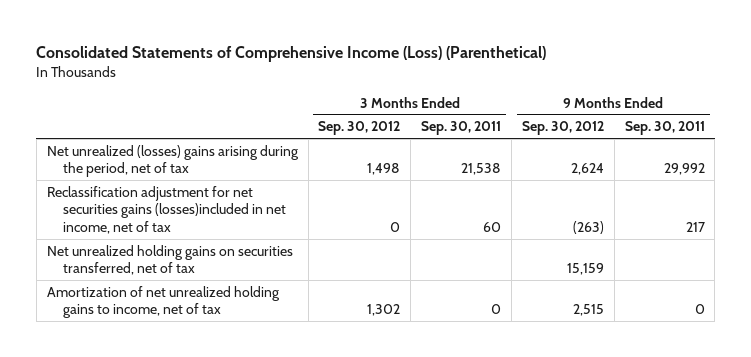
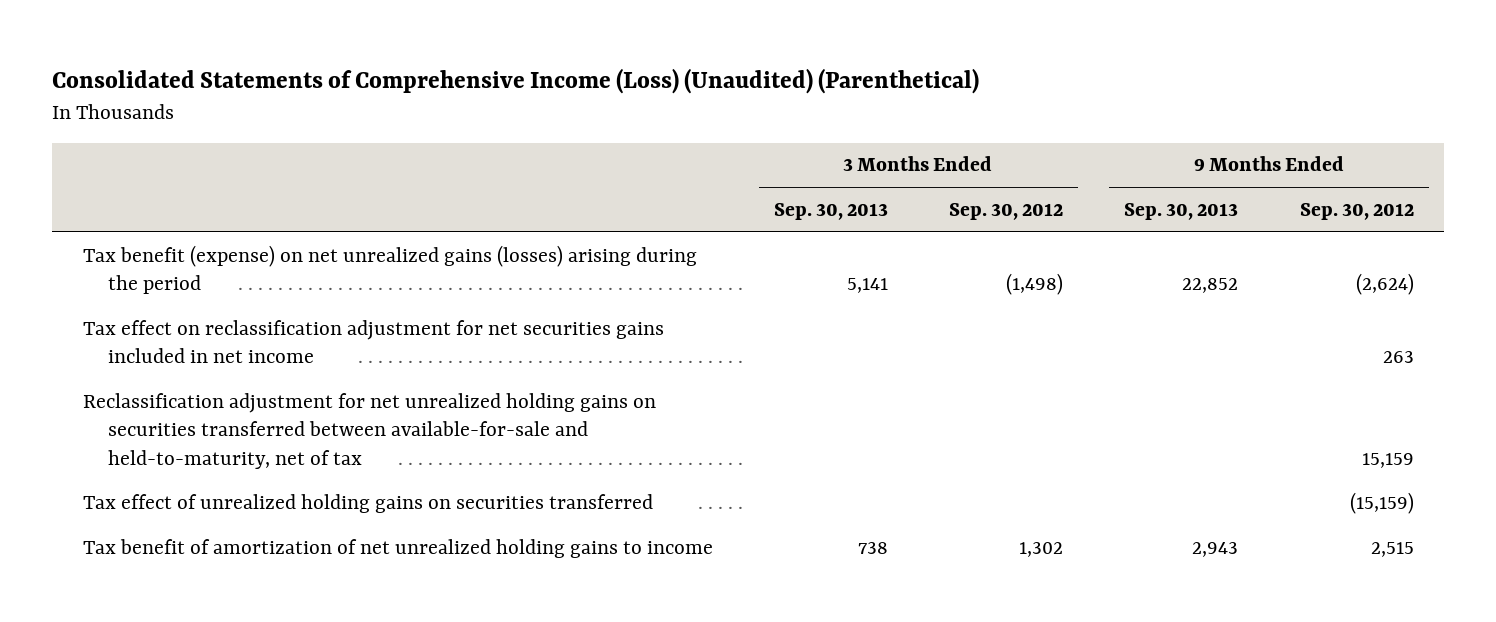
- Consolidated Statements of Comprehensive Income (Loss) (Parenthetical)
+ Consolidated Statements of Comprehensive Income (Loss) (Unaudited) (Parenthetical)
- | 3 Months Ended Sep. 30, 2012 | 3 Months Ended Sep. 30, 2011 | 9 Months Ended Sep. 30, 2012 | 9 Months Ended Sep. 30, 2011
+ | 3 Months Ended Sep. 30, 2013 | 3 Months Ended Sep. 30, 2012 | 9 Months Ended Sep. 30, 2013 | 9 Months Ended Sep. 30, 2012
- Net unrealized (losses) gains arising during the period, net of tax | 1,498 | 21,538 | 2,624 | 29,992
- Reclassification adjustment for net securities gains (losses)included in net income, net of tax | 0 | 60 | (263) | 217
- Net unrealized holding gains on securities transferred, net of tax | | | 15,159 |
- Amortization of net unrealized holding gains to income, net of tax | 1,302 | 0 | 2,515 | 0
+ Tax benefit (expense) on net unrealized gains (losses) arising during the period | 5,141 | (1,498) | 22,852 | (2,624)
+ Tax effect on reclassification adjustment for net securities gains included in net income | | | | 263
+ Reclassification adjustment for net unrealized holding gains on securities transferred between available-for-sale and held-to-maturity, net of tax | | | | 15,159
+ Tax effect of unrealized holding gains on securities transferred | | | | (15,159)
+ Tax benefit of amortization of net unrealized holding gains to income | 738 | 1,302 | 2,943 | 2,515

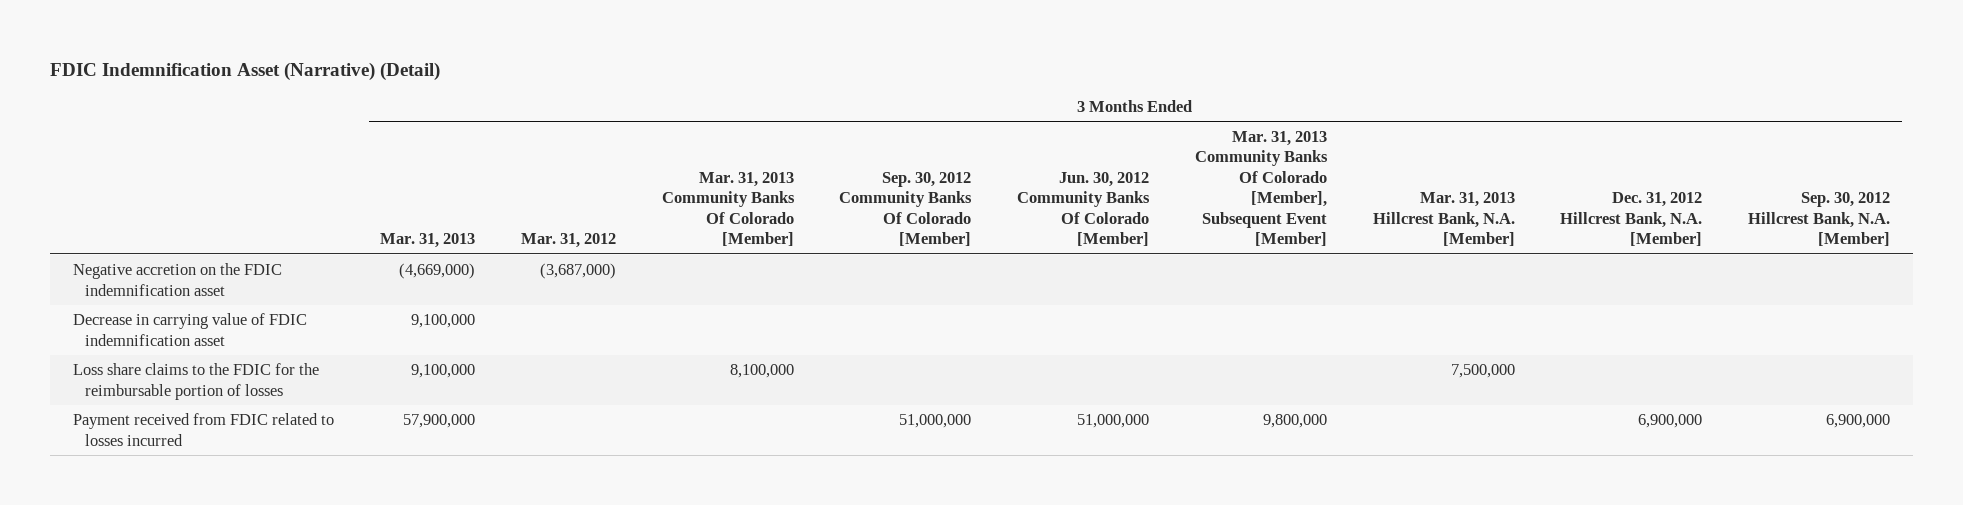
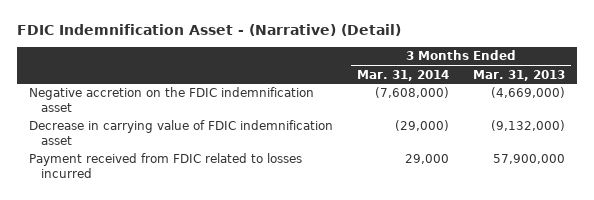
- FDIC Indemnification Asset (Narrative) (Detail)
+ FDIC Indemnification Asset - (Narrative) (Detail)
- | 3 Months Ended Mar. 31, 2013 | 3 Months Ended Mar. 31, 2012 | 3 Months Ended Mar. 31, 2013 Community Banks Of Colorado [Member] | 3 Months Ended Sep. 30, 2012 Community Banks Of Colorado [Member] | 3 Months Ended Jun. 30, 2012 Community Banks Of Colorado [Member] | 3 Months Ended Mar. 31, 2013 Community Banks Of Colorado [Member], Subsequent Event [Member] | 3 Months Ended Mar. 31, 2013 Hillcrest Bank, N.A. [Member] | 3 Months Ended Dec. 31, 2012 Hillcrest Bank, N.A. [Member] | 3 Months Ended Sep. 30, 2012 Hillcrest Bank, N.A. [Member]
+ | 3 Months Ended Mar. 31, 2014 | 3 Months Ended Mar. 31, 2013
- Decrease in carrying value of FDIC indemnification asset | 9,100,000 | | | | | | | |
- Loss share claims to the FDIC for the reimbursable portion of losses | 9,100,000 | | 8,100,000 | | | | 7,500,000 | |
+ Decrease in carrying value of FDIC indemnification asset | (29,000) | (9,132,000)

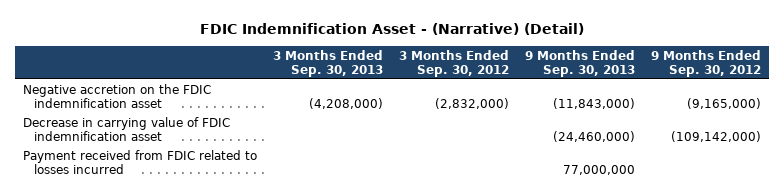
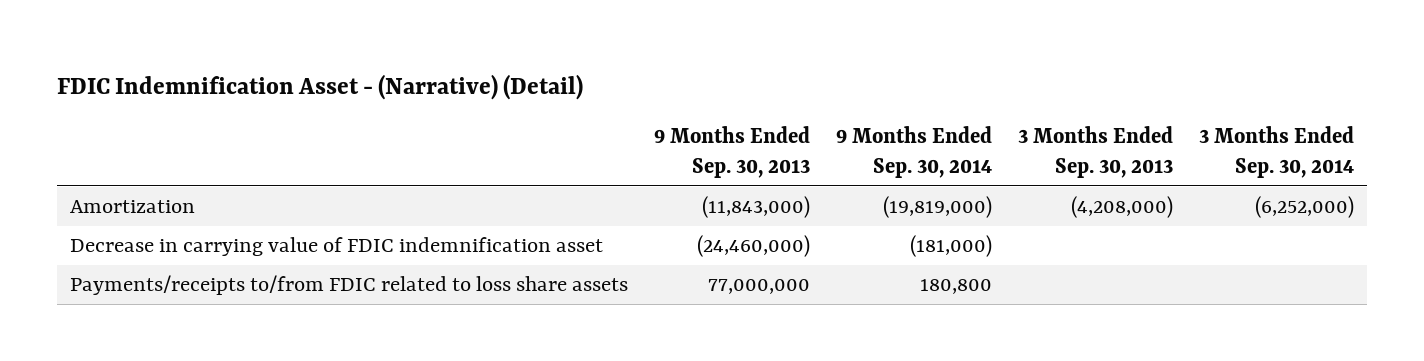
- | 3 Months Ended Sep. 30, 2013 | 3 Months Ended Sep. 30, 2012 | 9 Months Ended Sep. 30, 2013 | 9 Months Ended Sep. 30, 2012
+ | 9 Months Ended Sep. 30, 2013 | 9 Months Ended Sep. 30, 2014 | 3 Months Ended Sep. 30, 2013 | 3 Months Ended Sep. 30, 2014
- Negative accretion on the FDIC indemnification asset | (4,208,000) | (2,832,000) | (11,843,000) | (9,165,000)
+ Amortization | (11,843,000) | (19,819,000) | (4,208,000) | (6,252,000)
- Payment received from FDIC related to losses incurred | | | 77,000,000 |
+ Payments/receipts to/from FDIC related to loss share assets | 77,000,000 | 180,800 | |

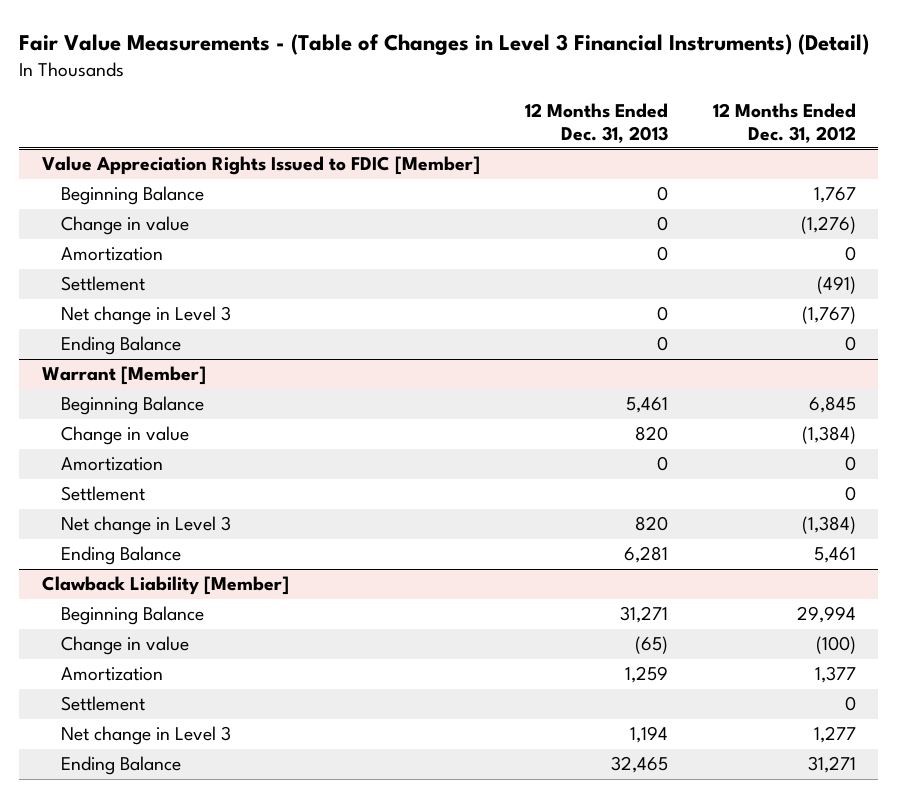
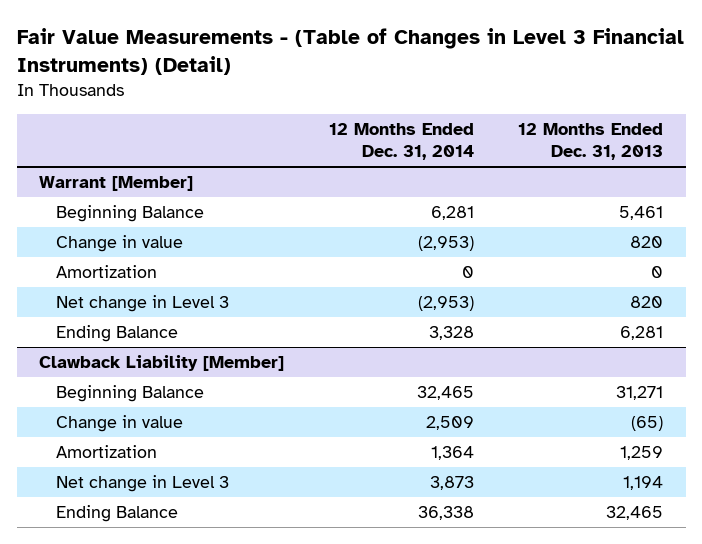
- | 12 Months Ended Dec. 31, 2013 | 12 Months Ended Dec. 31, 2012
+ | 12 Months Ended Dec. 31, 2014 | 12 Months Ended Dec. 31, 2013
- Value Appreciation Rights Issued to FDIC [Member]
- Beginning Balance | 0 | 1,767
- Change in value | 0 | (1,276)
- Amortization | 0 | 0
- Settlement | | (491)
- Net change in Level 3 | 0 | (1,767)
- Ending Balance | 0 | 0
@ Warrant [Member]
- Settlement | | 0
@ Clawback Liability [Member]
- Settlement | | 0

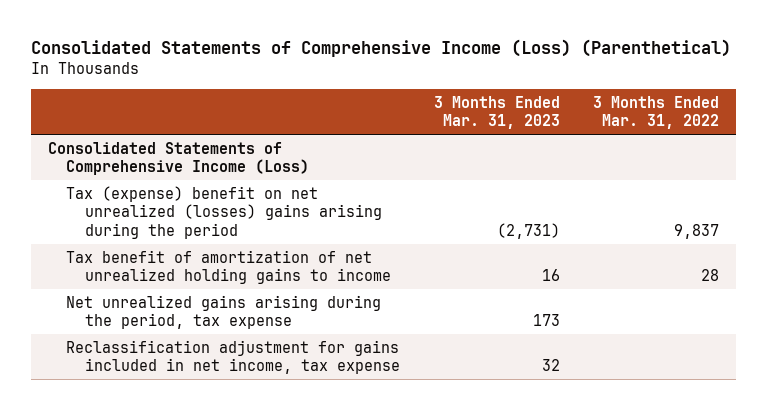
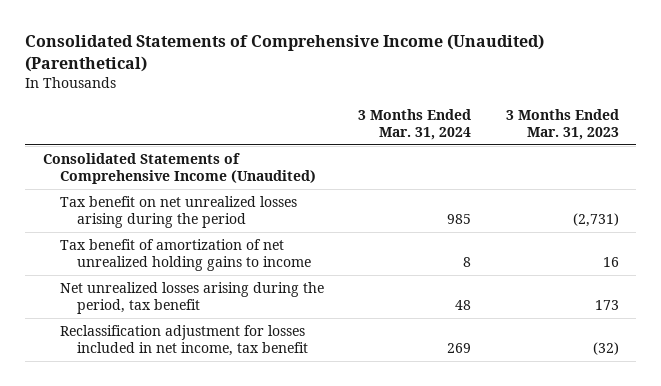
- Consolidated Statements of Comprehensive Income (Loss) (Parenthetical)
+ Consolidated Statements of Comprehensive Income (Unaudited) (Parenthetical)
- | 3 Months Ended Mar. 31, 2023 | 3 Months Ended Mar. 31, 2022
+ | 3 Months Ended Mar. 31, 2024 | 3 Months Ended Mar. 31, 2023
- Consolidated Statements of Comprehensive Income (Loss)
- Tax (expense) benefit on net unrealized (losses) gains arising during the period | (2,731) | 9,837
+ Consolidated Statements of Comprehensive Income (Unaudited)
+ Tax benefit on net unrealized losses arising during the period | 985 | (2,731)
- Net unrealized gains arising during the period, tax expense | 173 |
- Reclassification adjustment for gains included in net income, tax expense | 32 |
+ Net unrealized losses arising during the period, tax benefit | 48 | 173
+ Reclassification adjustment for losses included in net income, tax benefit | 269 | (32)

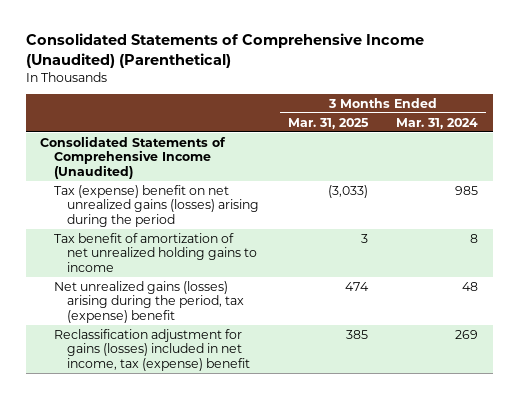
- | 3 Months Ended Mar. 31, 2024 | 3 Months Ended Mar. 31, 2023
+ | 3 Months Ended Mar. 31, 2025 | 3 Months Ended Mar. 31, 2024
- Tax benefit on net unrealized losses arising during the period | 985 | (2,731)
+ Tax (expense) benefit on net unrealized gains (losses) arising during the period | (3,033) | 985
- Net unrealized losses arising during the period, tax benefit | 48 | 173
- Reclassification adjustment for losses included in net income, tax benefit | 269 | (32)
+ Net unrealized gains (losses) arising during the period, tax (expense) benefit | 474 | 48
+ Reclassification adjustment for gains (losses) included in net income, tax (expense) benefit | 385 | 269

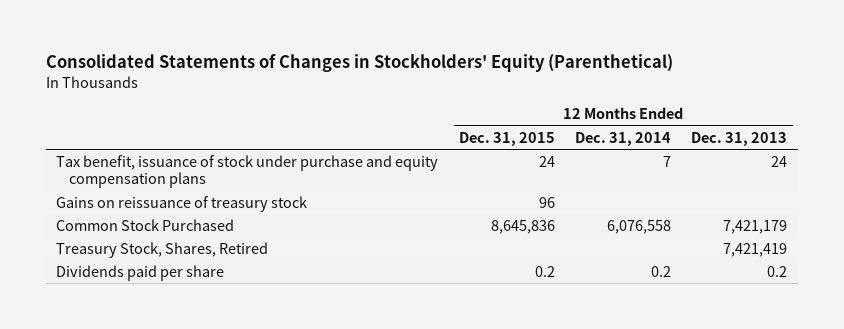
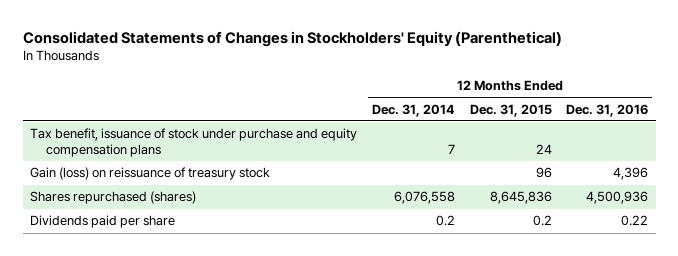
- | 12 Months Ended Dec. 31, 2015 | 12 Months Ended Dec. 31, 2014 | 12 Months Ended Dec. 31, 2013
+ | 12 Months Ended Dec. 31, 2014 | 12 Months Ended Dec. 31, 2015 | 12 Months Ended Dec. 31, 2016
- Gains on reissuance of treasury stock | 96 | |
- Common Stock Purchased | 8,645,836 | 6,076,558 | 7,421,179
- Treasury Stock, Shares, Retired | | | 7,421,419
+ Gain (loss) on reissuance of treasury stock | | 96 | 4,396
+ Shares repurchased (shares) | 6,076,558 | 8,645,836 | 4,500,936

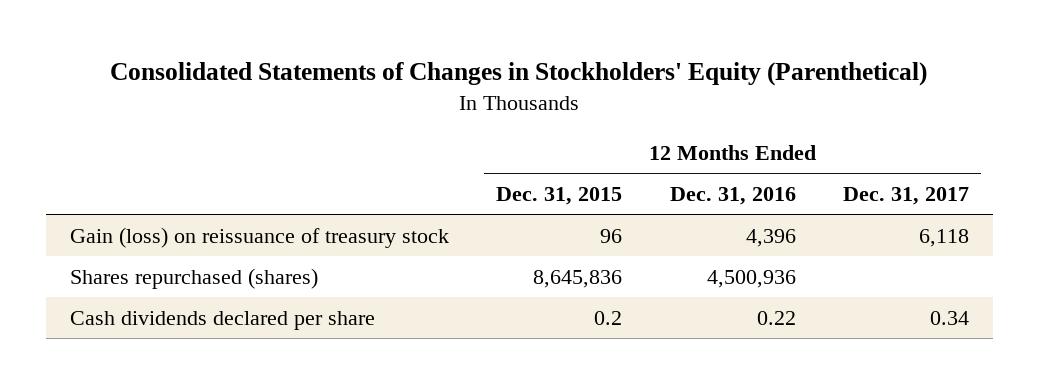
- | 12 Months Ended Dec. 31, 2014 | 12 Months Ended Dec. 31, 2015 | 12 Months Ended Dec. 31, 2016
+ | 12 Months Ended Dec. 31, 2015 | 12 Months Ended Dec. 31, 2016 | 12 Months Ended Dec. 31, 2017
- Tax benefit, issuance of stock under purchase and equity compensation plans | 7 | 24 |
- Dividends paid per share | 0.2 | 0.2 | 0.22
+ Cash dividends declared per share | 0.2 | 0.22 | 0.34

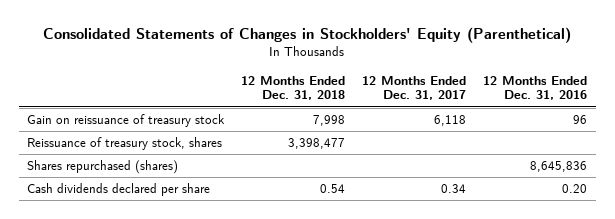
- | 12 Months Ended Dec. 31, 2015 | 12 Months Ended Dec. 31, 2016 | 12 Months Ended Dec. 31, 2017
+ | 12 Months Ended Dec. 31, 2018 | 12 Months Ended Dec. 31, 2017 | 12 Months Ended Dec. 31, 2016
- Gain (loss) on reissuance of treasury stock | 96 | 4,396 | 6,118
- Shares repurchased (shares) | 8,645,836 | 4,500,936 |
- Cash dividends declared per share | 0.2 | 0.22 | 0.34
+ Gain on reissuance of treasury stock | 7,998 | 6,118 | 96
+ Reissuance of treasury stock, shares | 3,398,477 | |
+ Shares repurchased (shares) | | | 8,645,836
+ Cash dividends declared per share | 0.54 | 0.34 | 0.20

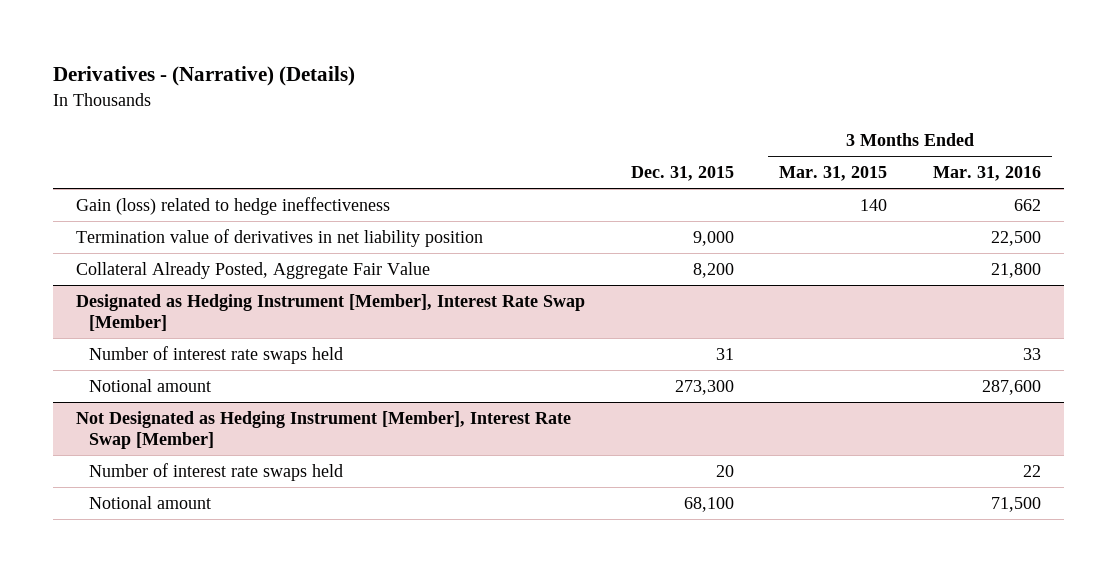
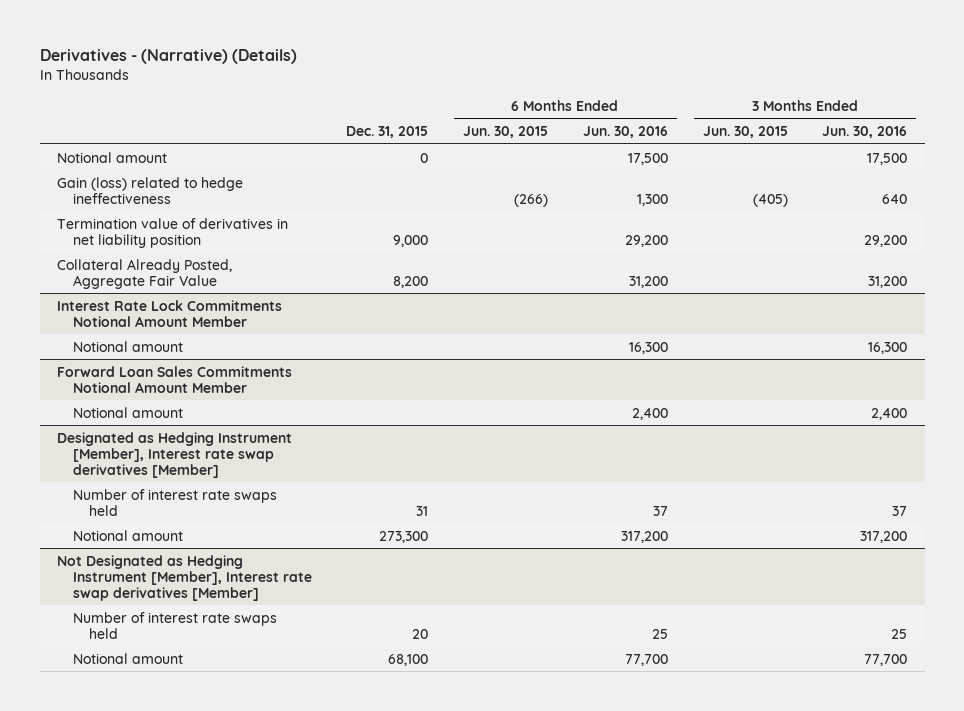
- | Dec. 31, 2015 | 3 Months Ended Mar. 31, 2015 | 3 Months Ended Mar. 31, 2016
+ | Dec. 31, 2015 | 6 Months Ended Jun. 30, 2015 | 6 Months Ended Jun. 30, 2016 | 3 Months Ended Jun. 30, 2015 | 3 Months Ended Jun. 30, 2016
+ Notional amount | 0 | | 17,500 | | 17,500
- Designated as Hedging Instrument [Member], Interest Rate Swap [Member]
+ Interest Rate Lock Commitments Notional Amount Member
+ Notional amount | | | 16,300 | | 16,300
+ Forward Loan Sales Commitments Notional Amount Member
+ Notional amount | | | 2,400 | | 2,400
+ Designated as Hedging Instrument [Member], Interest rate swap derivatives [Member]
- Not Designated as Hedging Instrument [Member], Interest Rate Swap [Member]
+ Not Designated as Hedging Instrument [Member], Interest rate swap derivatives [Member]

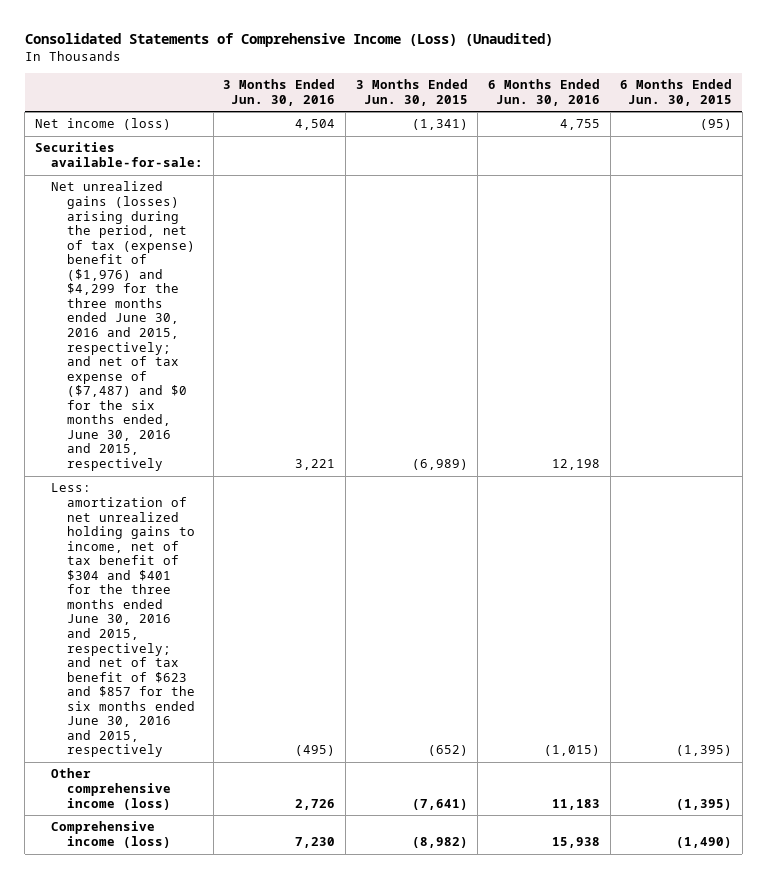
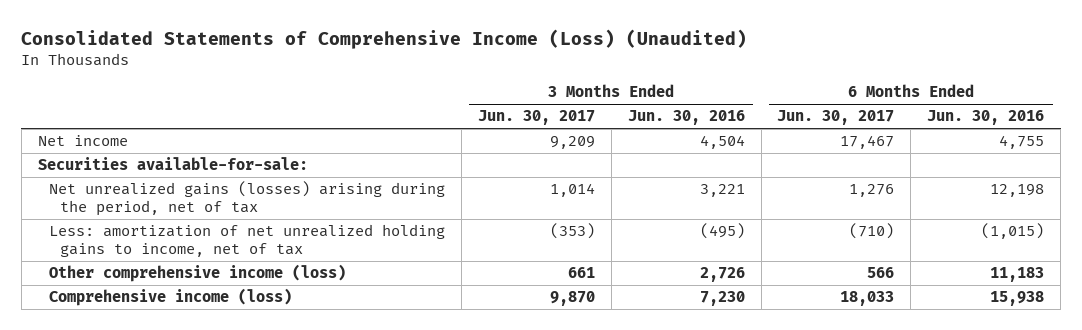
- | 3 Months Ended Jun. 30, 2016 | 3 Months Ended Jun. 30, 2015 | 6 Months Ended Jun. 30, 2016 | 6 Months Ended Jun. 30, 2015
+ | 3 Months Ended Jun. 30, 2017 | 3 Months Ended Jun. 30, 2016 | 6 Months Ended Jun. 30, 2017 | 6 Months Ended Jun. 30, 2016
- Net income (loss) | 4,504 | (1,341) | 4,755 | (95)
+ Net income | 9,209 | 4,504 | 17,467 | 4,755
- Net unrealized gains (losses) arising during the period, net of tax (expense) benefit of ($1,976) and $4,299 for the three months ended June 30, 2016 and 2015, respectively; and net of tax expense of ($7,487) and $0 for the six months ended, June 30, 2016 and 2015, respectively | 3,221 | (6,989) | 12,198 |
- Less: amortization of net unrealized holding gains to income, net of tax benefit of $304 and $401 for the three months ended June 30, 2016 and 2015, respectively; and net of tax benefit of $623 and $857 for the six months ended June 30, 2016 and 2015, respectively | (495) | (652) | (1,015) | (1,395)
+ Net unrealized gains (losses) arising during the period, net of tax | 1,014 | 3,221 | 1,276 | 12,198
+ Less: amortization of net unrealized holding gains to income, net of tax | (353) | (495) | (710) | (1,015)

